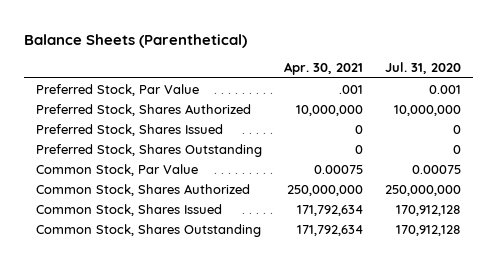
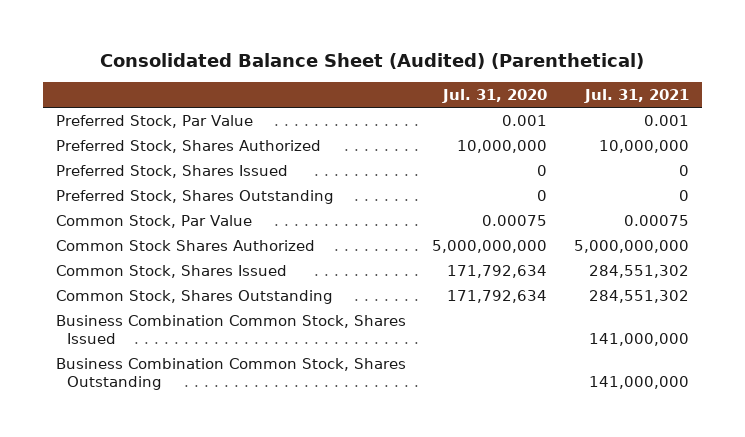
- Balance Sheets (Parenthetical)
+ Consolidated Balance Sheet (Audited) (Parenthetical)
- | Apr. 30, 2021 | Jul. 31, 2020
+ | Jul. 31, 2020 | Jul. 31, 2021
- Common Stock, Shares Authorized | 250,000,000 | 250,000,000
- Common Stock, Shares Issued | 171,792,634 | 170,912,128
- Common Stock, Shares Outstanding | 171,792,634 | 170,912,128
+ Common Stock Shares Authorized | 5,000,000,000 | 5,000,000,000
+ Common Stock, Shares Issued | 171,792,634 | 284,551,302
+ Common Stock, Shares Outstanding | 171,792,634 | 284,551,302
+ Business Combination Common Stock, Shares Issued | | 141,000,000
+ Business Combination Common Stock, Shares Outstanding | | 141,000,000

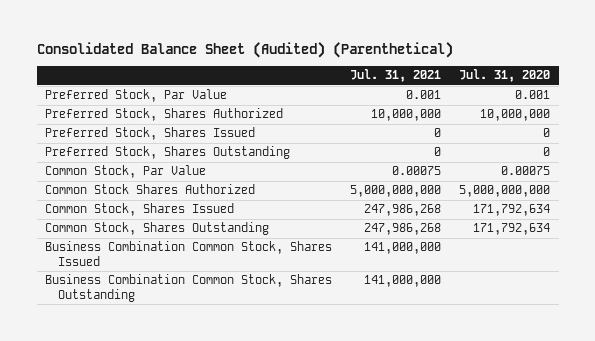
- | Jul. 31, 2020 | Jul. 31, 2021
+ | Jul. 31, 2021 | Jul. 31, 2020
- Common Stock, Shares Issued | 171,792,634 | 284,551,302
- Common Stock, Shares Outstanding | 171,792,634 | 284,551,302
+ Common Stock, Shares Issued | 247,986,268 | 171,792,634
+ Common Stock, Shares Outstanding | 247,986,268 | 171,792,634

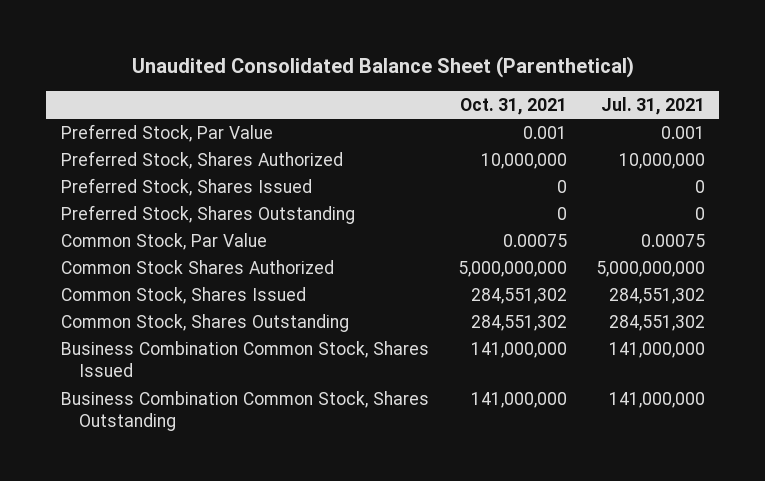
- Consolidated Balance Sheet (Audited) (Parenthetical)
+ Unaudited Consolidated Balance Sheet (Parenthetical)
- | Jul. 31, 2021 | Jul. 31, 2020
+ | Oct. 31, 2021 | Jul. 31, 2021
- Common Stock, Shares Issued | 247,986,268 | 171,792,634
- Common Stock, Shares Outstanding | 247,986,268 | 171,792,634
+ Common Stock, Shares Issued | 284,551,302 | 284,551,302
+ Common Stock, Shares Outstanding | 284,551,302 | 284,551,302

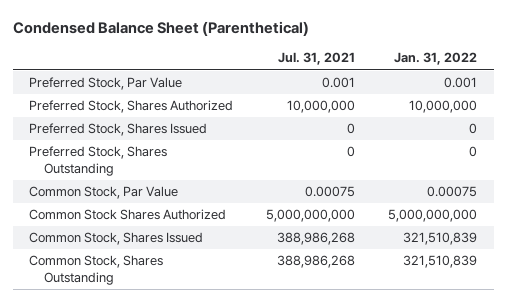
- Unaudited Consolidated Balance Sheet (Parenthetical)
+ Condensed Balance Sheet (Parenthetical)
- | Oct. 31, 2021 | Jul. 31, 2021
+ | Jul. 31, 2021 | Jan. 31, 2022
- Common Stock, Shares Issued | 284,551,302 | 284,551,302
- Common Stock, Shares Outstanding | 284,551,302 | 284,551,302
- Business Combination Common Stock, Shares Issued | 141,000,000 | 141,000,000
- Business Combination Common Stock, Shares Outstanding | 141,000,000 | 141,000,000
+ Common Stock, Shares Issued | 388,986,268 | 321,510,839
+ Common Stock, Shares Outstanding | 388,986,268 | 321,510,839

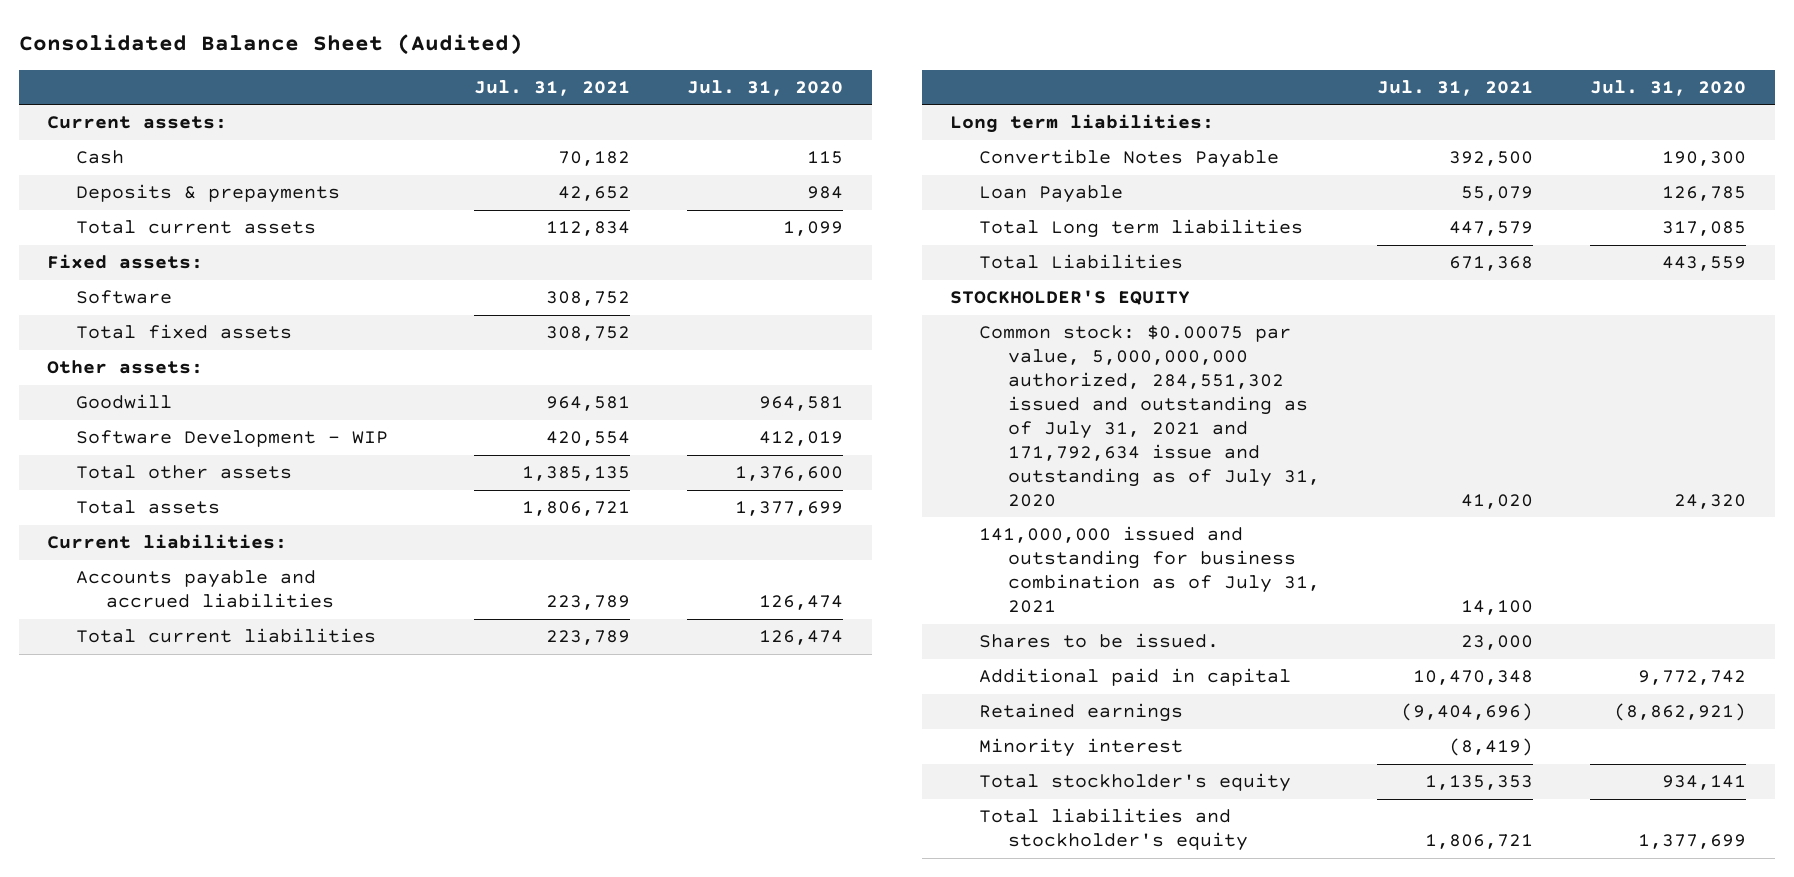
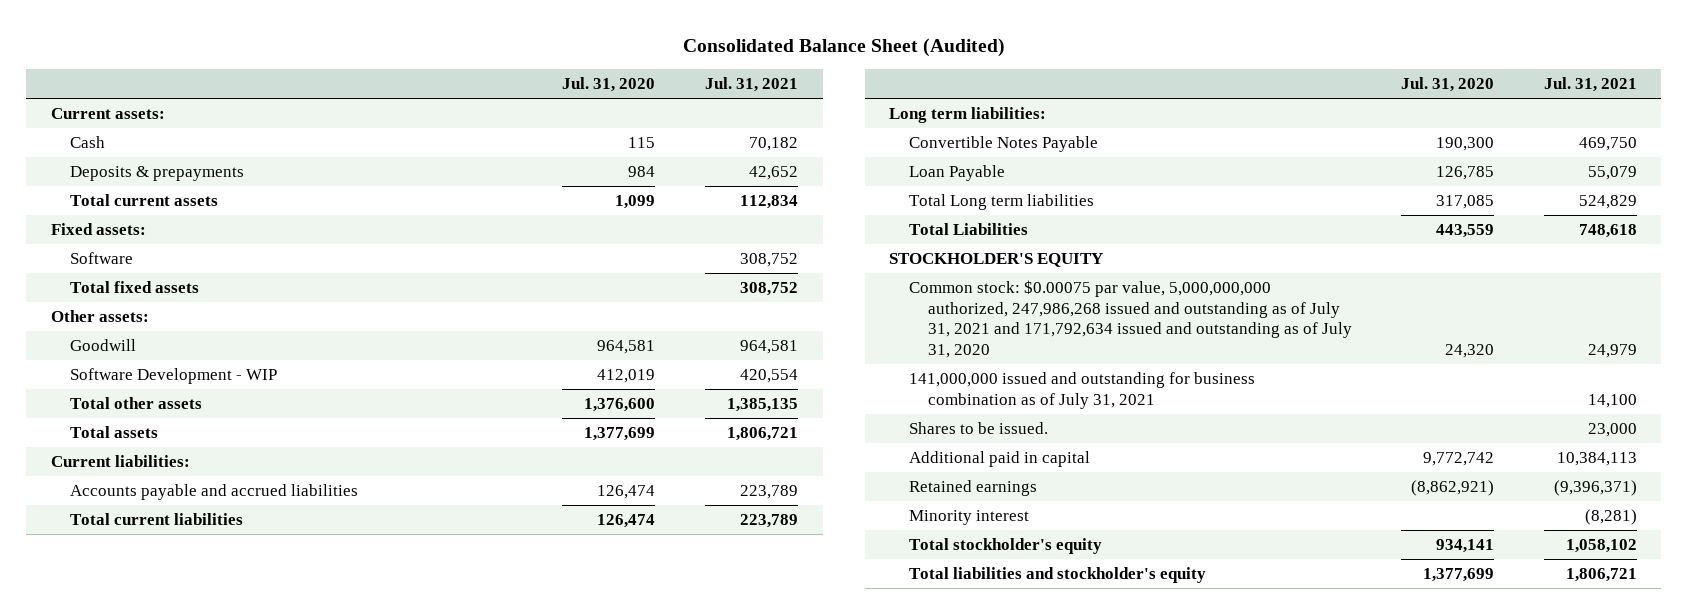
- | Jul. 31, 2021 | Jul. 31, 2020
+ | Jul. 31, 2020 | Jul. 31, 2021
- Convertible Notes Payable | 392,500 | 190,300
+ Convertible Notes Payable | 190,300 | 469,750
- Total Long term liabilities | 447,579 | 317,085
- Total Liabilities | 671,368 | 443,559
+ Total Long term liabilities | 317,085 | 524,829
+ Total Liabilities | 443,559 | 748,618
- Common stock: $0.00075 par value, 5,000,000,000 authorized, 284,551,302 issued and outstanding as of July 31, 2021 and 171,792,634 issue and outstanding as of July 31, 2020 | 41,020 | 24,320
+ Common stock: $0.00075 par value, 5,000,000,000 authorized, 247,986,268 issued and outstanding as of July 31, 2021 and 171,792,634 issued and outstanding as of July 31, 2020 | 24,320 | 24,979
- Additional paid in capital | 10,470,348 | 9,772,742
- Retained earnings | (9,404,696) | (8,862,921)
- Minority interest | (8,419) |
- Total stockholder's equity | 1,135,353 | 934,141
+ Additional paid in capital | 9,772,742 | 10,384,113
+ Retained earnings | (8,862,921) | (9,396,371)
+ Minority interest | | (8,281)
+ Total stockholder's equity | 934,141 | 1,058,102

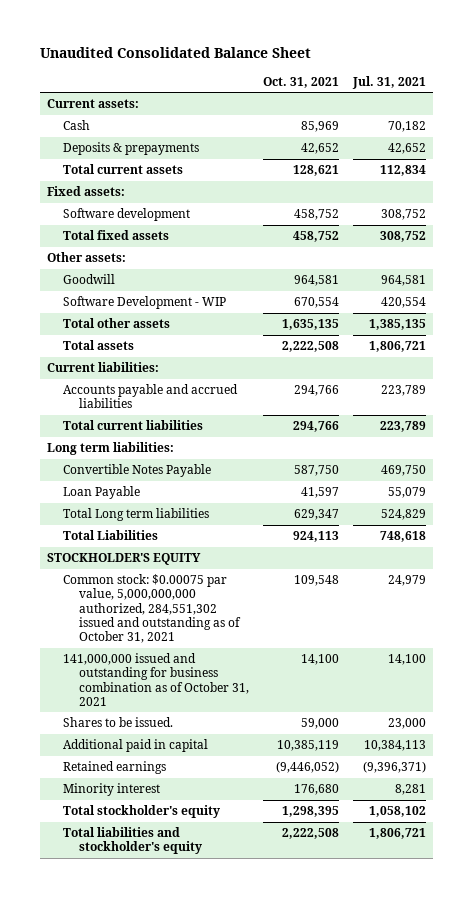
- Consolidated Balance Sheet (Audited)
+ Unaudited Consolidated Balance Sheet
- | Jul. 31, 2020 | Jul. 31, 2021
+ | Oct. 31, 2021 | Jul. 31, 2021
- Software | | 308,752
+ Software development | 458,752 | 308,752
- Common stock: $0.00075 par value, 5,000,000,000 authorized, 247,986,268 issued and outstanding as of July 31, 2021 and 171,792,634 issued and outstanding as of July 31, 2020 | 24,320 | 24,979
- 141,000,000 issued and outstanding for business combination as of July 31, 2021 | | 14,100
+ Common stock: $0.00075 par value, 5,000,000,000 authorized, 284,551,302 issued and outstanding as of October 31, 2021 | 109,548 | 24,979
+ 141,000,000 issued and outstanding for business combination as of October 31, 2021 | 14,100 | 14,100
- Minority interest | | (8,281)
+ Minority interest | 176,680 | 8,281

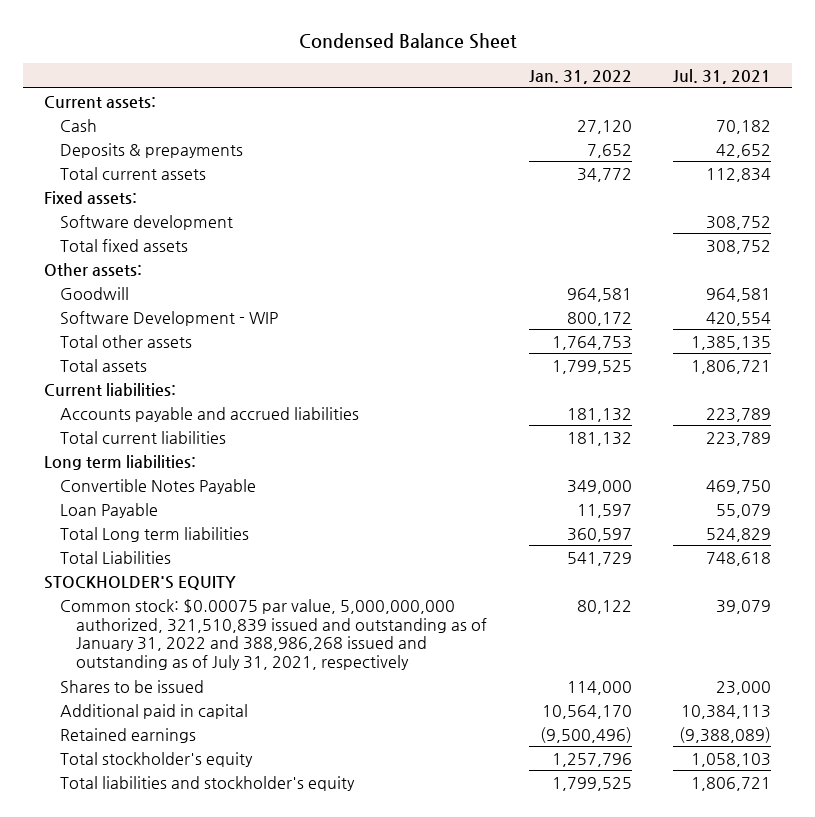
- Unaudited Consolidated Balance Sheet
+ Condensed Balance Sheet
- | Oct. 31, 2021 | Jul. 31, 2021
+ | Jan. 31, 2022 | Jul. 31, 2021
- Common stock: $0.00075 par value, 5,000,000,000 authorized, 284,551,302 issued and outstanding as of October 31, 2021 | 109,548 | 24,979
- 141,000,000 issued and outstanding for business combination as of October 31, 2021 | 14,100 | 14,100
- Shares to be issued. | 59,000 | 23,000
+ Common stock: $0.00075 par value, 5,000,000,000 authorized, 321,510,839 issued and outstanding as of January 31, 2022 and 388,986,268 issued and outstanding as of July 31, 2021, respectively | 80,122 | 39,079
+ Shares to be issued | 114,000 | 23,000
- Retained earnings | (9,446,052) | (9,396,371)
- Minority interest | 176,680 | 8,281
- Total stockholder's equity | 1,298,395 | 1,058,102
+ Retained earnings | (9,500,496) | (9,388,089)
+ Total stockholder's equity | 1,257,796 | 1,058,103

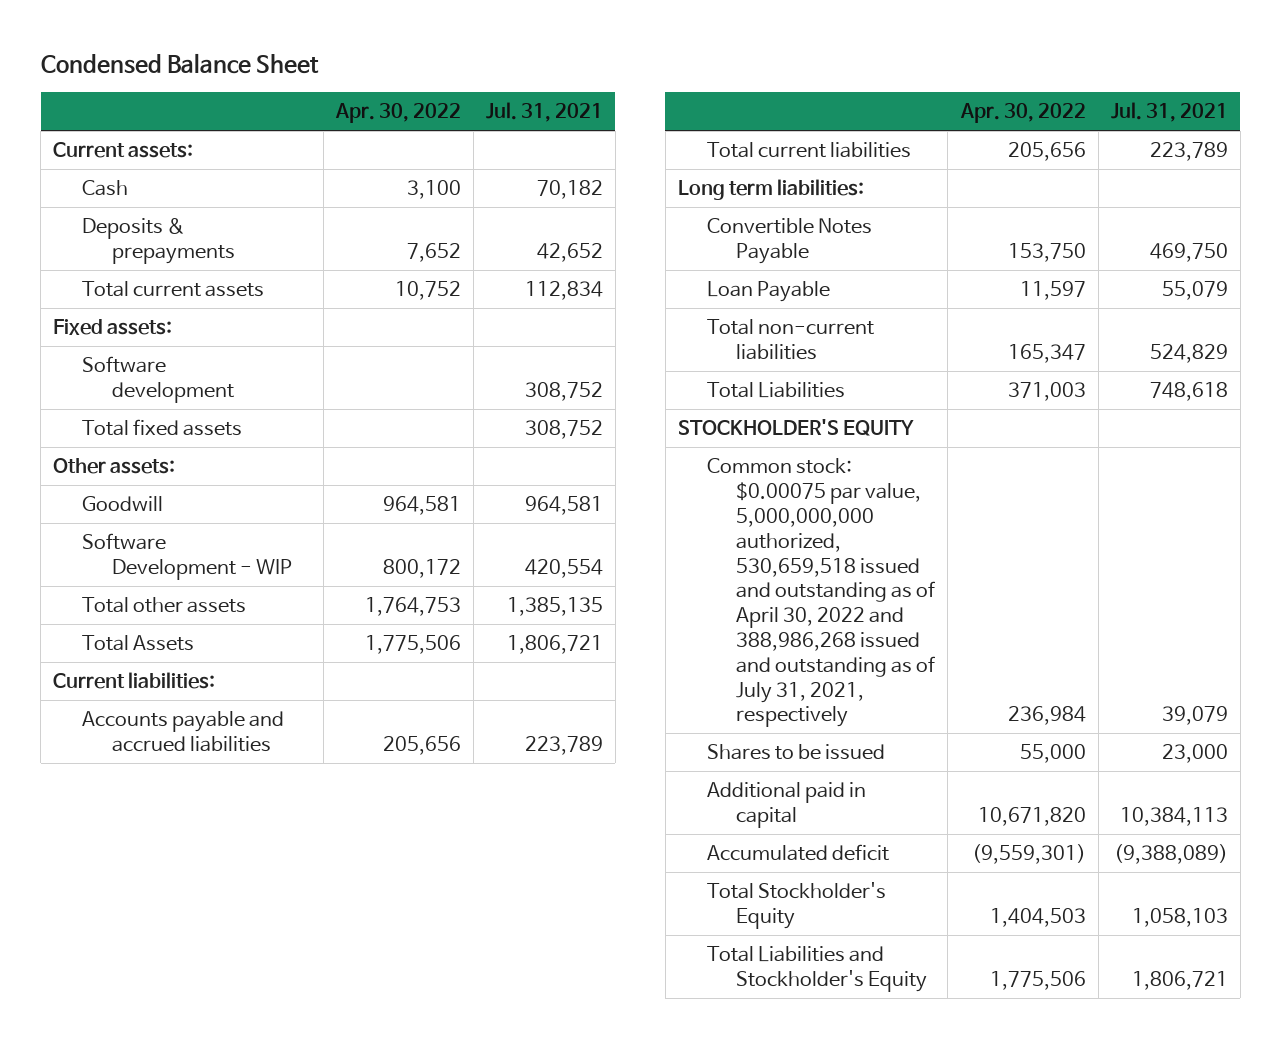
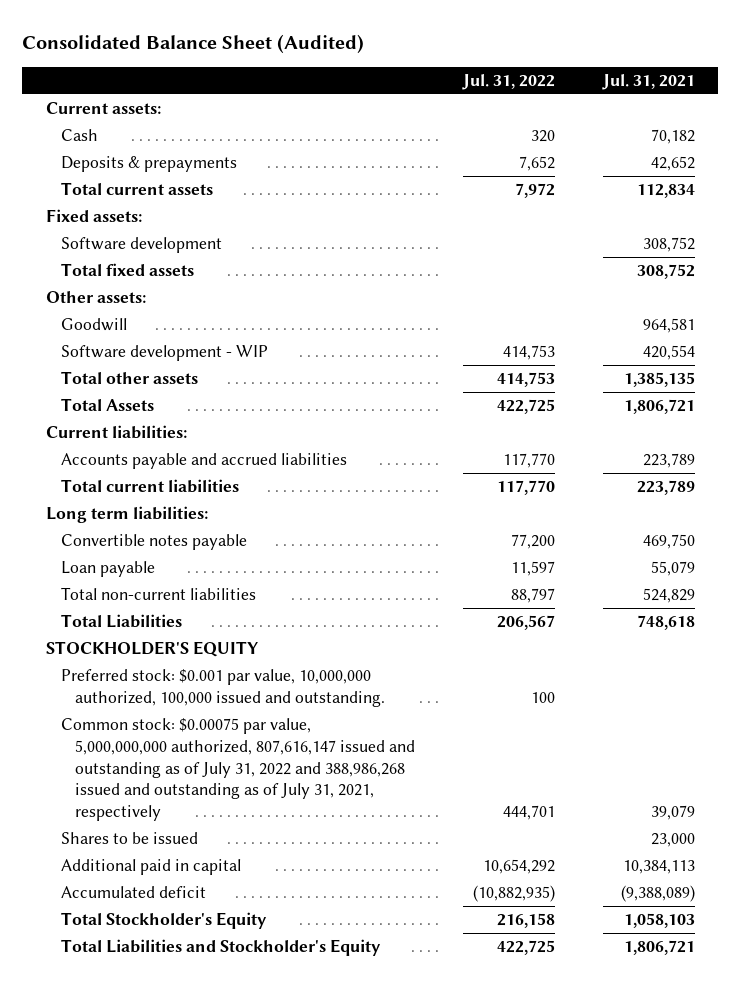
- Condensed Balance Sheet
+ Consolidated Balance Sheet (Audited)
- | Apr. 30, 2022 | Jul. 31, 2021
+ | Jul. 31, 2022 | Jul. 31, 2021
- Software Development - WIP | 800,172 | 420,554
+ Software development - WIP | 414,753 | 420,554
- Convertible Notes Payable | 153,750 | 469,750
- Loan Payable | 11,597 | 55,079
+ Convertible notes payable | 77,200 | 469,750
+ Loan payable | 11,597 | 55,079
- Common stock: $0.00075 par value, 5,000,000,000 authorized, 530,659,518 issued and outstanding as of April 30, 2022 and 388,986,268 issued and outstanding as of July 31, 2021, respectively | 236,984 | 39,079
+ Preferred stock: $0.001 par value, 10,000,000 authorized, 100,000 issued and outstanding. | 100 |
+ Common stock: $0.00075 par value, 5,000,000,000 authorized, 807,616,147 issued and outstanding as of July 31, 2022 and 388,986,268 issued and outstanding as of July 31, 2021, respectively | 444,701 | 39,079

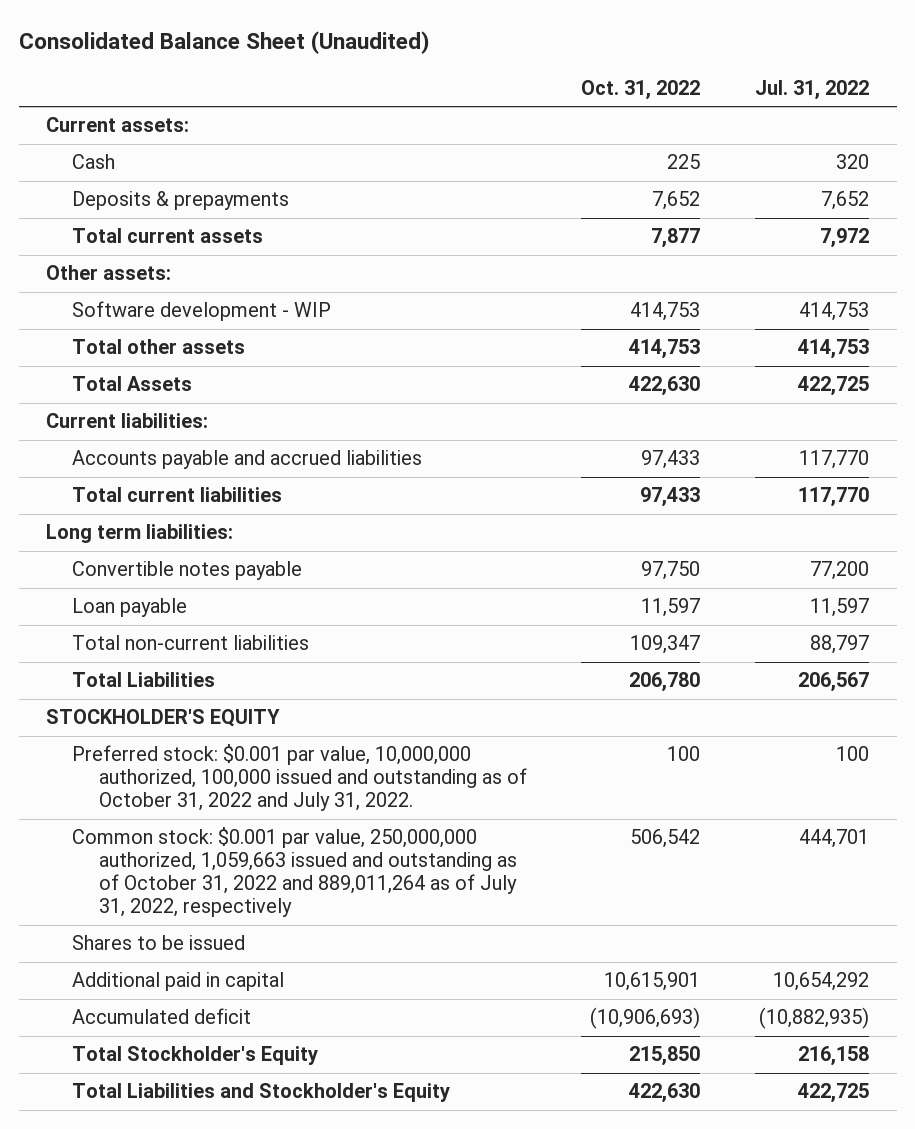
- Consolidated Balance Sheet (Audited)
+ Consolidated Balance Sheet (Unaudited)
- | Jul. 31, 2022 | Jul. 31, 2021
+ | Oct. 31, 2022 | Jul. 31, 2022
- Fixed assets:
- Software development | | 308,752
- Total fixed assets | | 308,752
- Goodwill | | 964,581
- Preferred stock: $0.001 par value, 10,000,000 authorized, 100,000 issued and outstanding. | 100 |
- Common stock: $0.00075 par value, 5,000,000,000 authorized, 807,616,147 issued and outstanding as of July 31, 2022 and 388,986,268 issued and outstanding as of July 31, 2021, respectively | 444,701 | 39,079
+ Preferred stock: $0.001 par value, 10,000,000 authorized, 100,000 issued and outstanding as of October 31, 2022 and July 31, 2022. | 100 | 100
+ Common stock: $0.001 par value, 250,000,000 authorized, 1,059,663 issued and outstanding as of October 31, 2022 and 889,011,264 as of July 31, 2022, respectively | 506,542 | 444,701

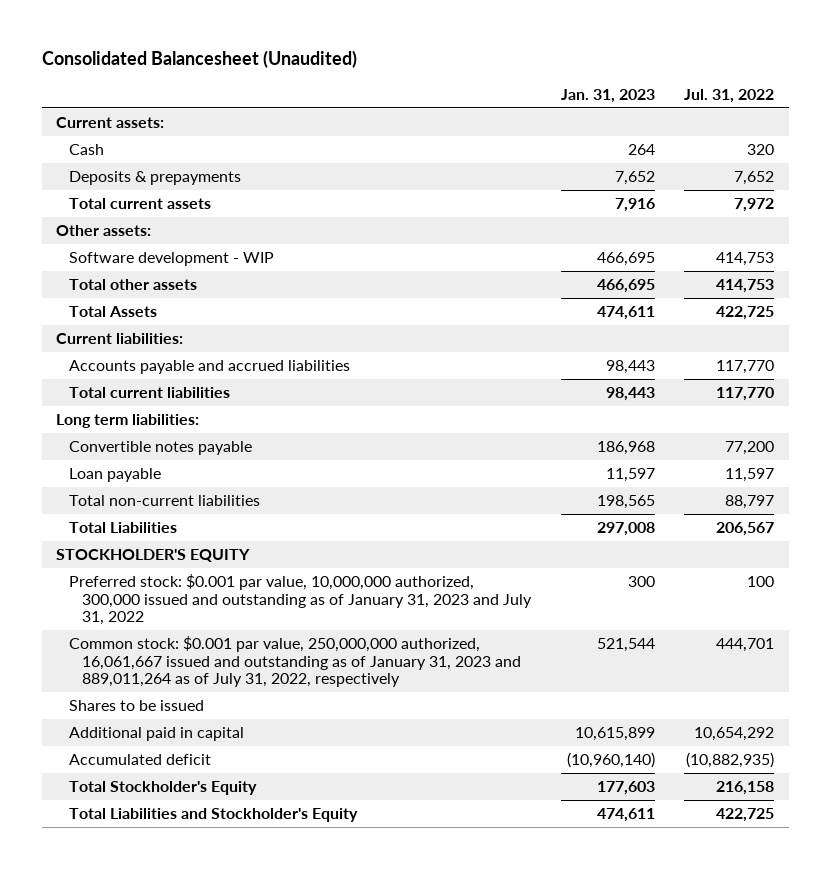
- Consolidated Balance Sheet (Unaudited)
+ Consolidated Balancesheet (Unaudited)
- | Oct. 31, 2022 | Jul. 31, 2022
+ | Jan. 31, 2023 | Jul. 31, 2022
- Preferred stock: $0.001 par value, 10,000,000 authorized, 100,000 issued and outstanding as of October 31, 2022 and July 31, 2022. | 100 | 100
- Common stock: $0.001 par value, 250,000,000 authorized, 1,059,663 issued and outstanding as of October 31, 2022 and 889,011,264 as of July 31, 2022, respectively | 506,542 | 444,701
+ Preferred stock: $0.001 par value, 10,000,000 authorized, 300,000 issued and outstanding as of January 31, 2023 and July 31, 2022 | 300 | 100
+ Common stock: $0.001 par value, 250,000,000 authorized, 16,061,667 issued and outstanding as of January 31, 2023 and 889,011,264 as of July 31, 2022, respectively | 521,544 | 444,701

